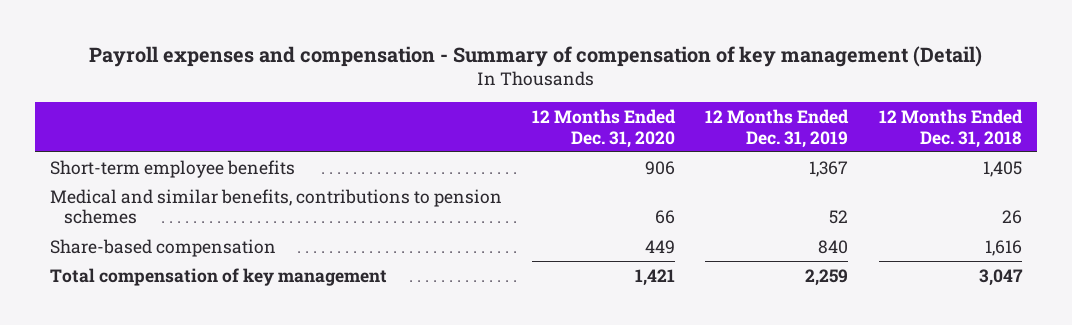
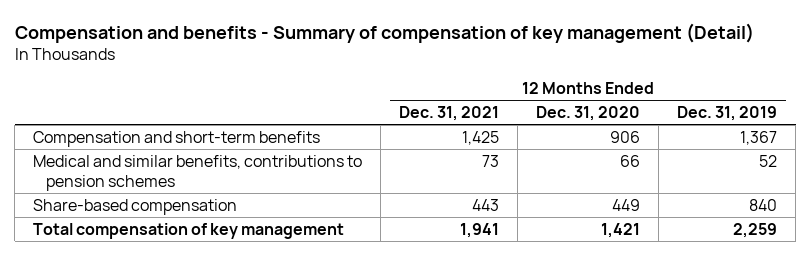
- Payroll expenses and compensation - Summary of compensation of key management (Detail)
+ Compensation and benefits - Summary of compensation of key management (Detail)
- | 12 Months Ended Dec. 31, 2020 | 12 Months Ended Dec. 31, 2019 | 12 Months Ended Dec. 31, 2018
+ | 12 Months Ended Dec. 31, 2021 | 12 Months Ended Dec. 31, 2020 | 12 Months Ended Dec. 31, 2019
- Short-term employee benefits | 906 | 1,367 | 1,405
+ Compensation and short-term benefits | 1,425 | 906 | 1,367

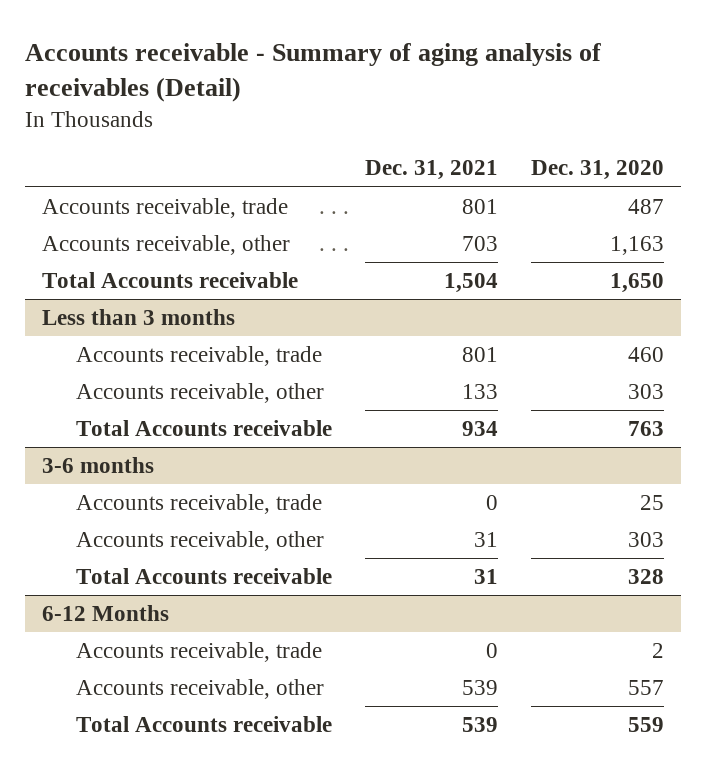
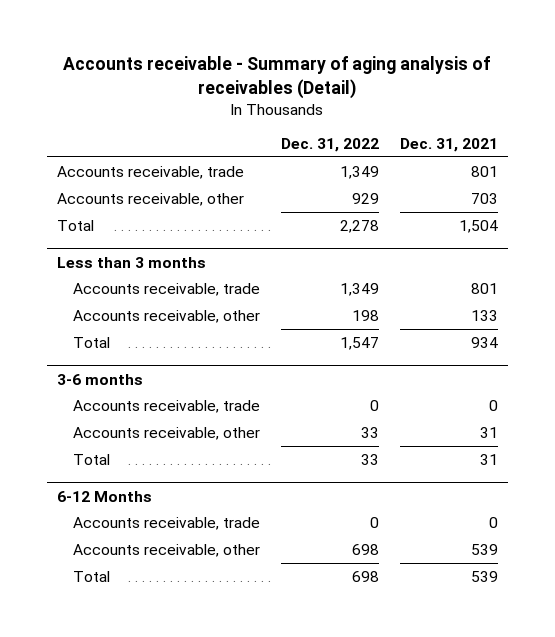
- | Dec. 31, 2021 | Dec. 31, 2020
+ | Dec. 31, 2022 | Dec. 31, 2021
- Total Accounts receivable | 1,504 | 1,650
+ Total | 2,278 | 1,504
@ Less than 3 months
- Total Accounts receivable | 934 | 763
+ Total | 1,547 | 934
@ 3-6 months
- Total Accounts receivable | 31 | 328
+ Total | 33 | 31
@ 6-12 Months
- Total Accounts receivable | 539 | 559
+ Total | 698 | 539

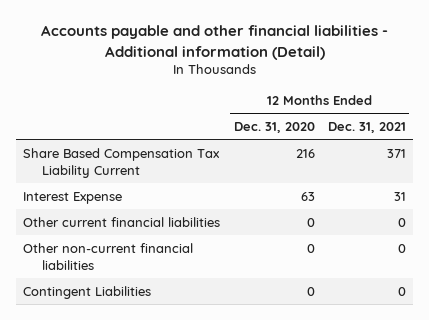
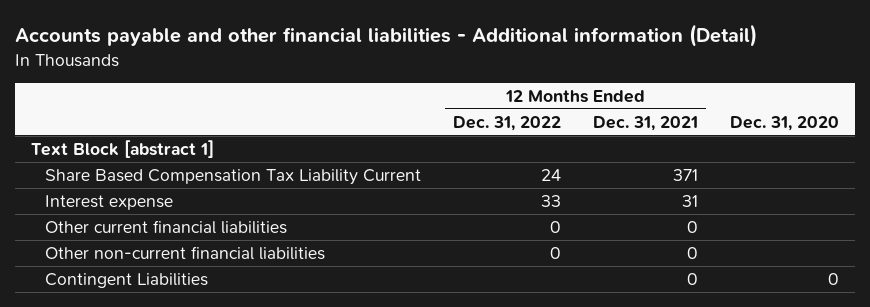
- | 12 Months Ended Dec. 31, 2020 | 12 Months Ended Dec. 31, 2021
+ | 12 Months Ended Dec. 31, 2022 | 12 Months Ended Dec. 31, 2021 | Dec. 31, 2020
+ Text Block [abstract 1]
- Interest Expense | 63 | 31
+ Interest expense | 33 | 31 |

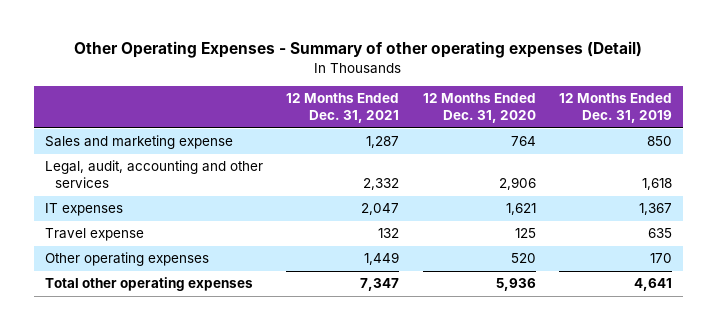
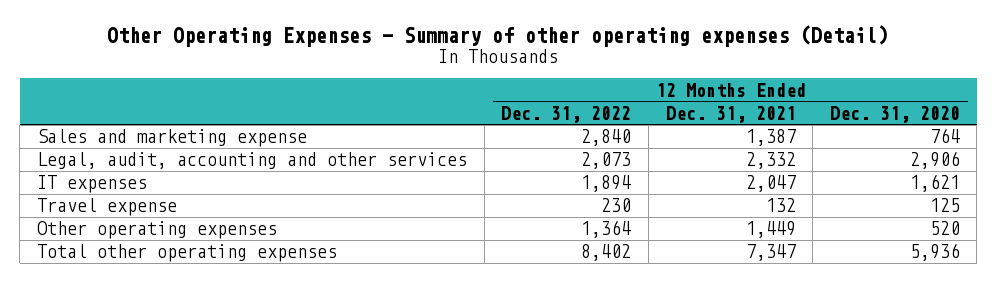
- | 12 Months Ended Dec. 31, 2021 | 12 Months Ended Dec. 31, 2020 | 12 Months Ended Dec. 31, 2019
+ | 12 Months Ended Dec. 31, 2022 | 12 Months Ended Dec. 31, 2021 | 12 Months Ended Dec. 31, 2020
- Sales and marketing expense | 1,287 | 764 | 850
+ Sales and marketing expense | 2,840 | 1,387 | 764

